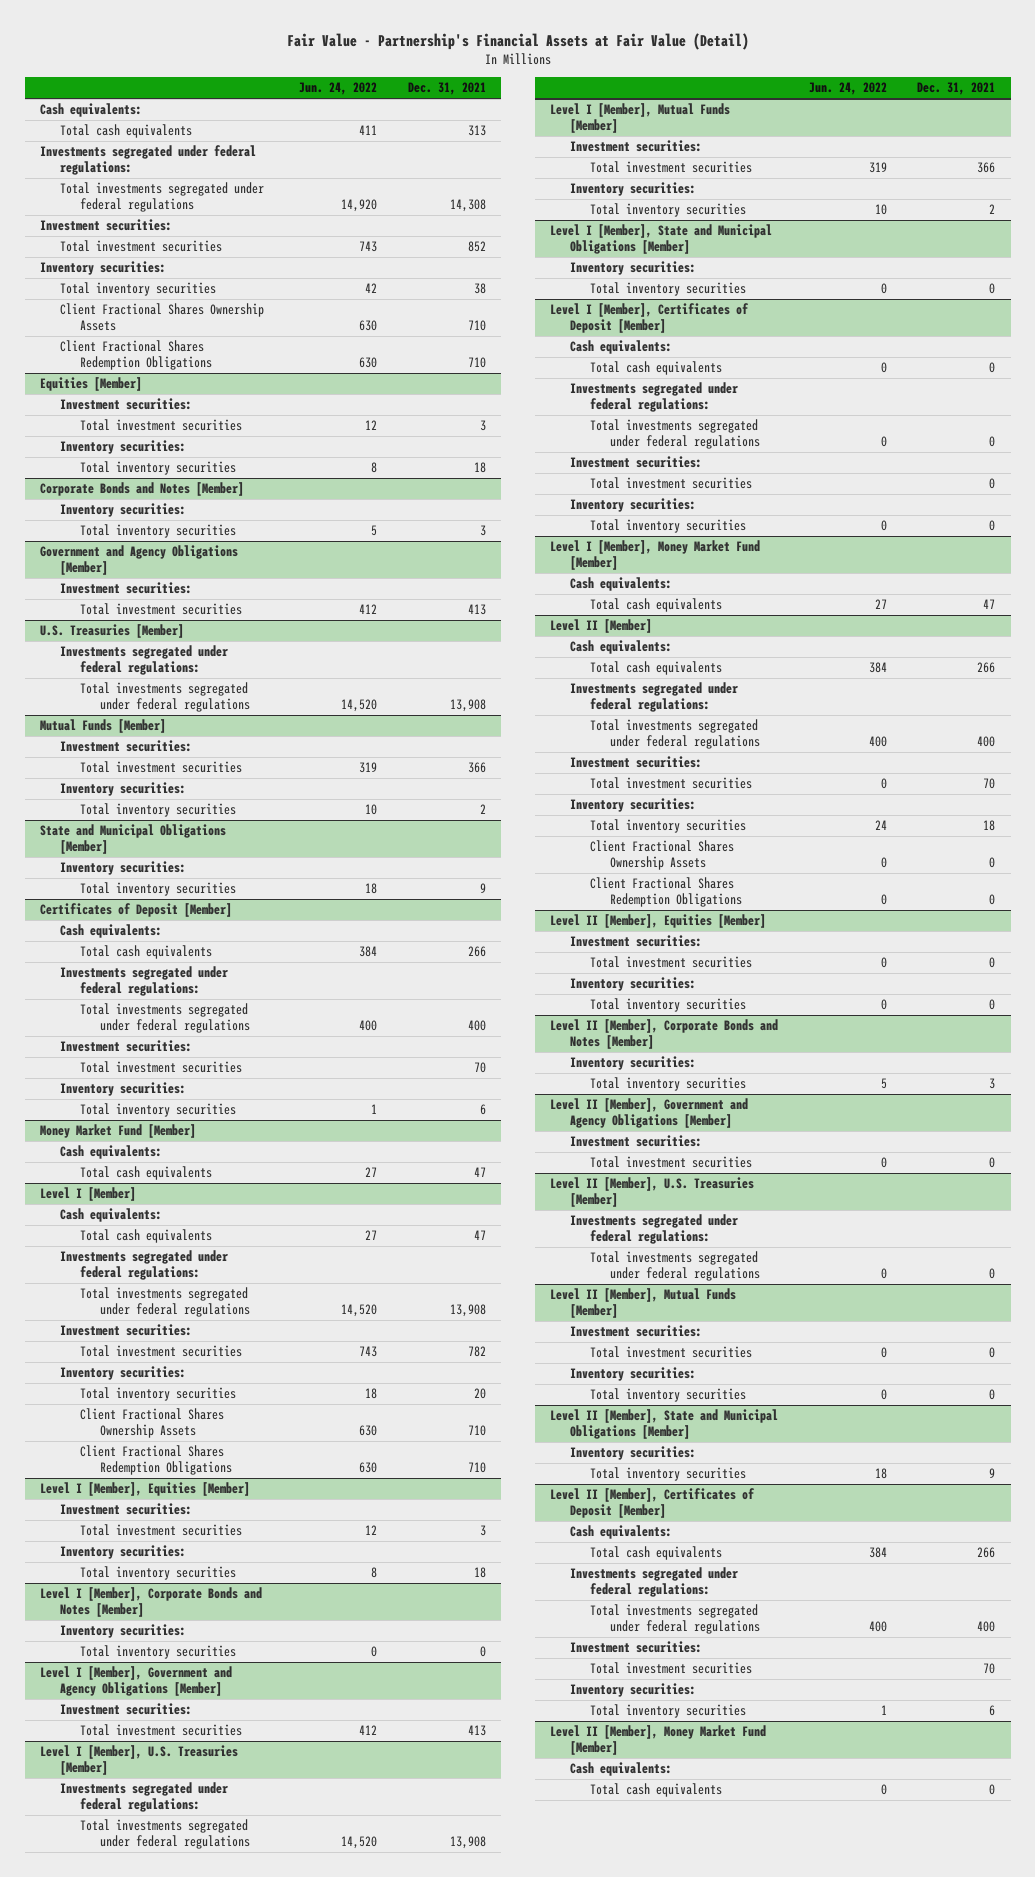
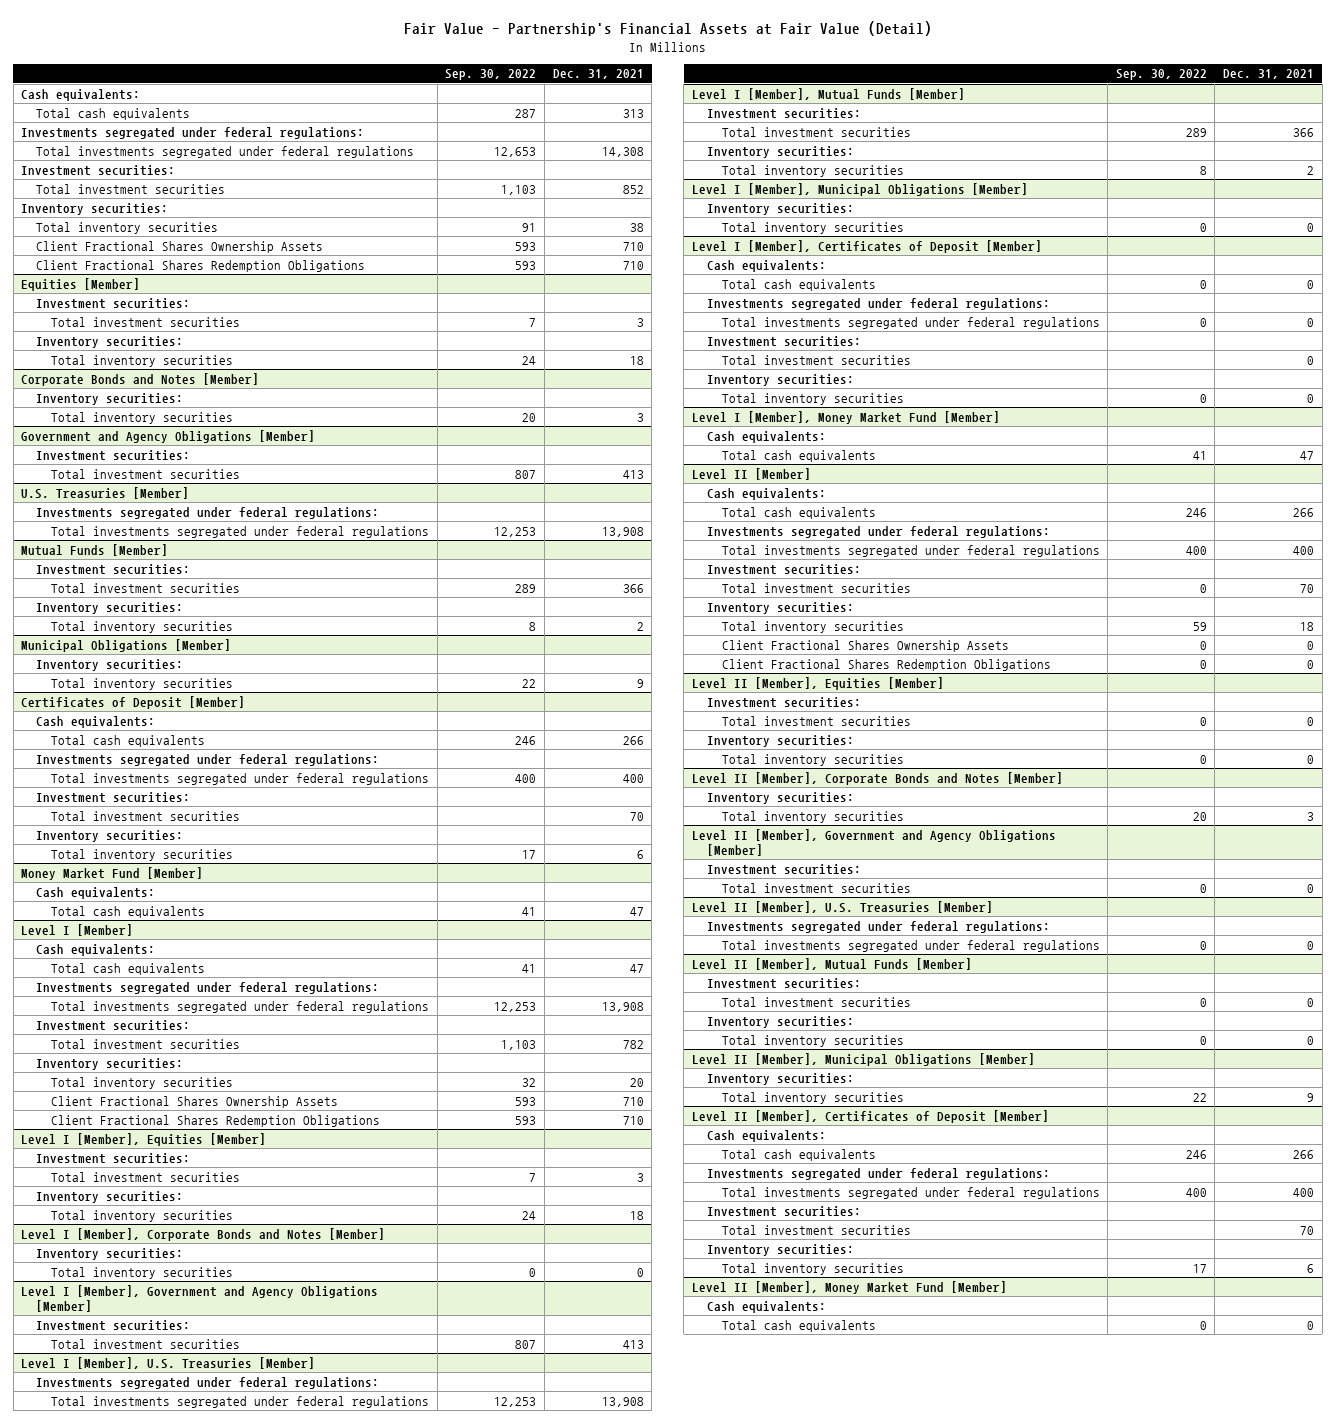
- | Jun. 24, 2022 | Dec. 31, 2021
+ | Sep. 30, 2022 | Dec. 31, 2021
- State and Municipal Obligations [Member]
+ Municipal Obligations [Member]
- Level I [Member], State and Municipal Obligations [Member]
+ Level I [Member], Municipal Obligations [Member]
- Level II [Member], State and Municipal Obligations [Member]
+ Level II [Member], Municipal Obligations [Member]

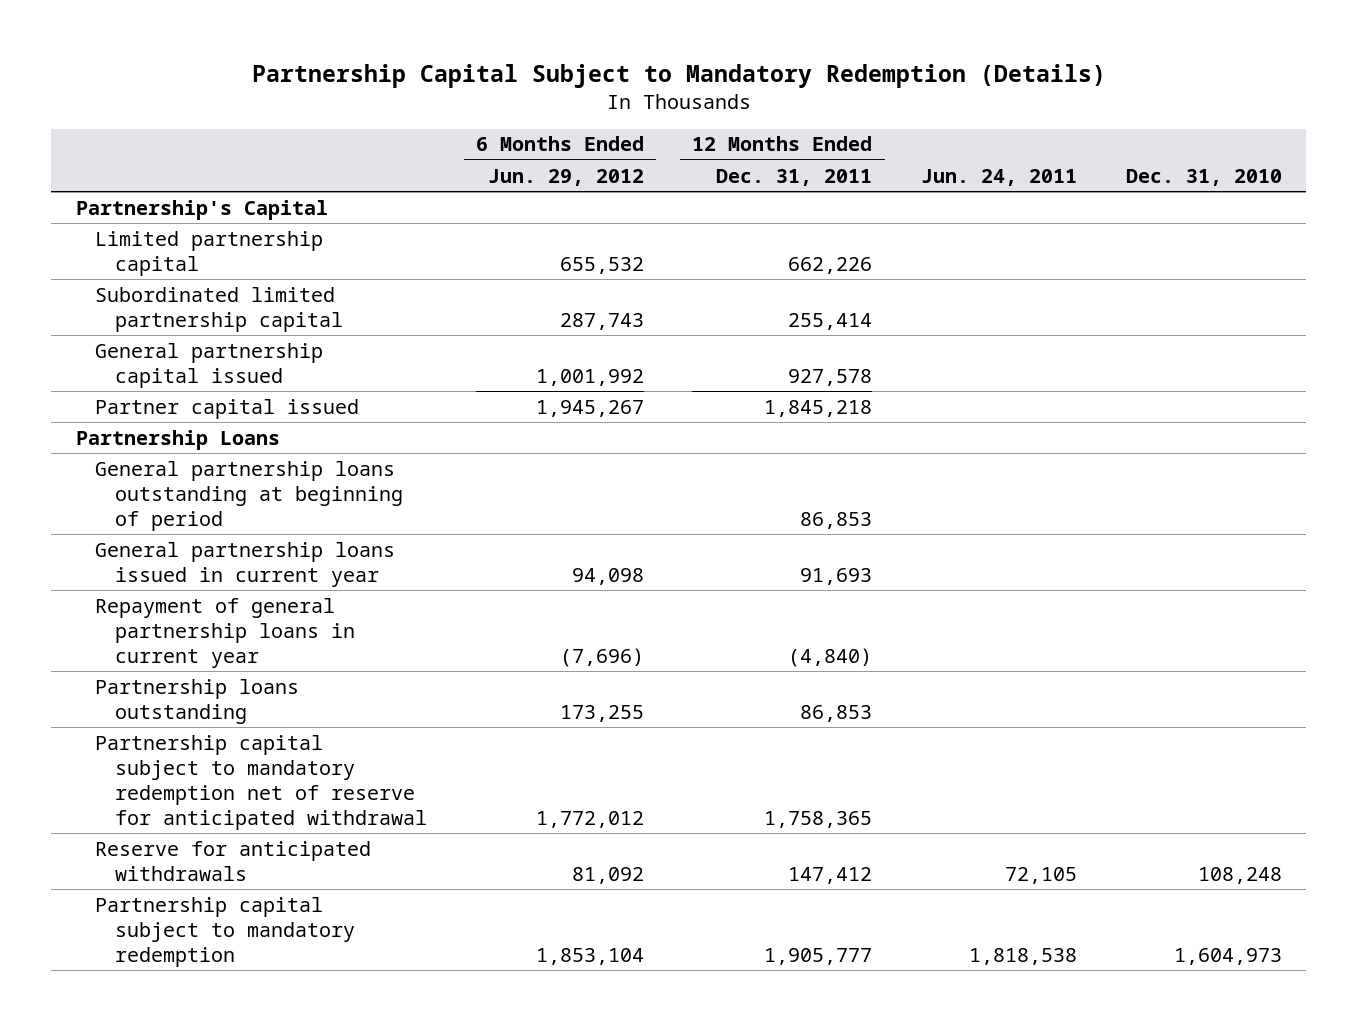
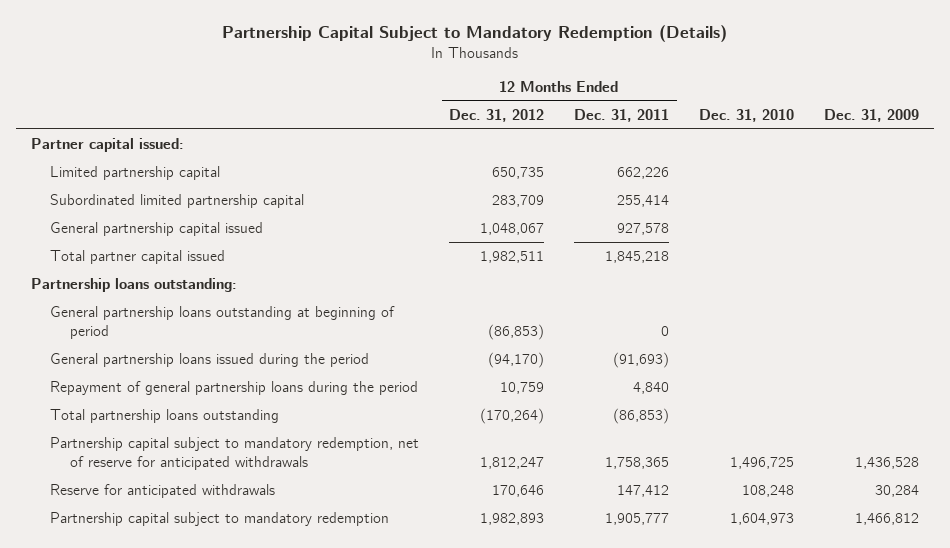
- | 6 Months Ended Jun. 29, 2012 | 12 Months Ended Dec. 31, 2011 | Jun. 24, 2011 | Dec. 31, 2010
+ | 12 Months Ended Dec. 31, 2012 | 12 Months Ended Dec. 31, 2011 | Dec. 31, 2010 | Dec. 31, 2009
- Partnership's Capital
+ Partner capital issued:
- Partner capital issued | 1,945,267 | 1,845,218 | |
- Partnership Loans
- General partnership loans outstanding at beginning of period | | 86,853 | |
- General partnership loans issued in current year | 94,098 | 91,693 | |
- Repayment of general partnership loans in current year | (7,696) | (4,840) | |
- Partnership loans outstanding | 173,255 | 86,853 | |
- Partnership capital subject to mandatory redemption net of reserve for anticipated withdrawal | 1,772,012 | 1,758,365 | |
+ Total partner capital issued | 1,982,511 | 1,845,218 | |
+ Partnership loans outstanding:
+ General partnership loans outstanding at beginning of period | (86,853) | 0 | |
+ General partnership loans issued during the period | (94,170) | (91,693) | |
+ Repayment of general partnership loans during the period | 10,759 | 4,840 | |
+ Total partnership loans outstanding | (170,264) | (86,853) | |
+ Partnership capital subject to mandatory redemption, net of reserve for anticipated withdrawals | 1,812,247 | 1,758,365 | 1,496,725 | 1,436,528

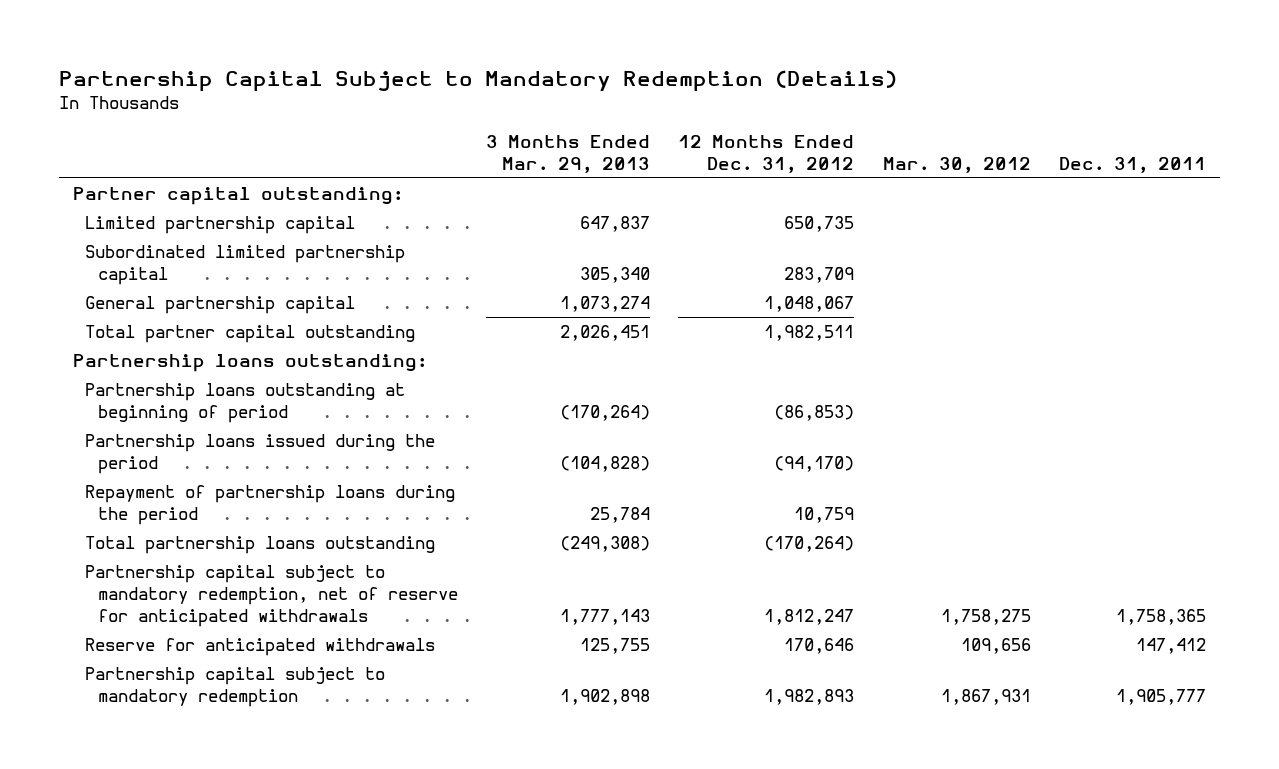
- | 12 Months Ended Dec. 31, 2012 | 12 Months Ended Dec. 31, 2011 | Dec. 31, 2010 | Dec. 31, 2009
+ | 3 Months Ended Mar. 29, 2013 | 12 Months Ended Dec. 31, 2012 | Mar. 30, 2012 | Dec. 31, 2011
- Partner capital issued:
+ Partner capital outstanding:
- General partnership capital issued | 1,048,067 | 927,578 | |
- Total partner capital issued | 1,982,511 | 1,845,218 | |
+ General partnership capital | 1,073,274 | 1,048,067 | |
+ Total partner capital outstanding | 2,026,451 | 1,982,511 | |
- General partnership loans outstanding at beginning of period | (86,853) | 0 | |
- General partnership loans issued during the period | (94,170) | (91,693) | |
- Repayment of general partnership loans during the period | 10,759 | 4,840 | |
+ Partnership loans outstanding at beginning of period | (170,264) | (86,853) | |
+ Partnership loans issued during the period | (104,828) | (94,170) | |
+ Repayment of partnership loans during the period | 25,784 | 10,759 | |

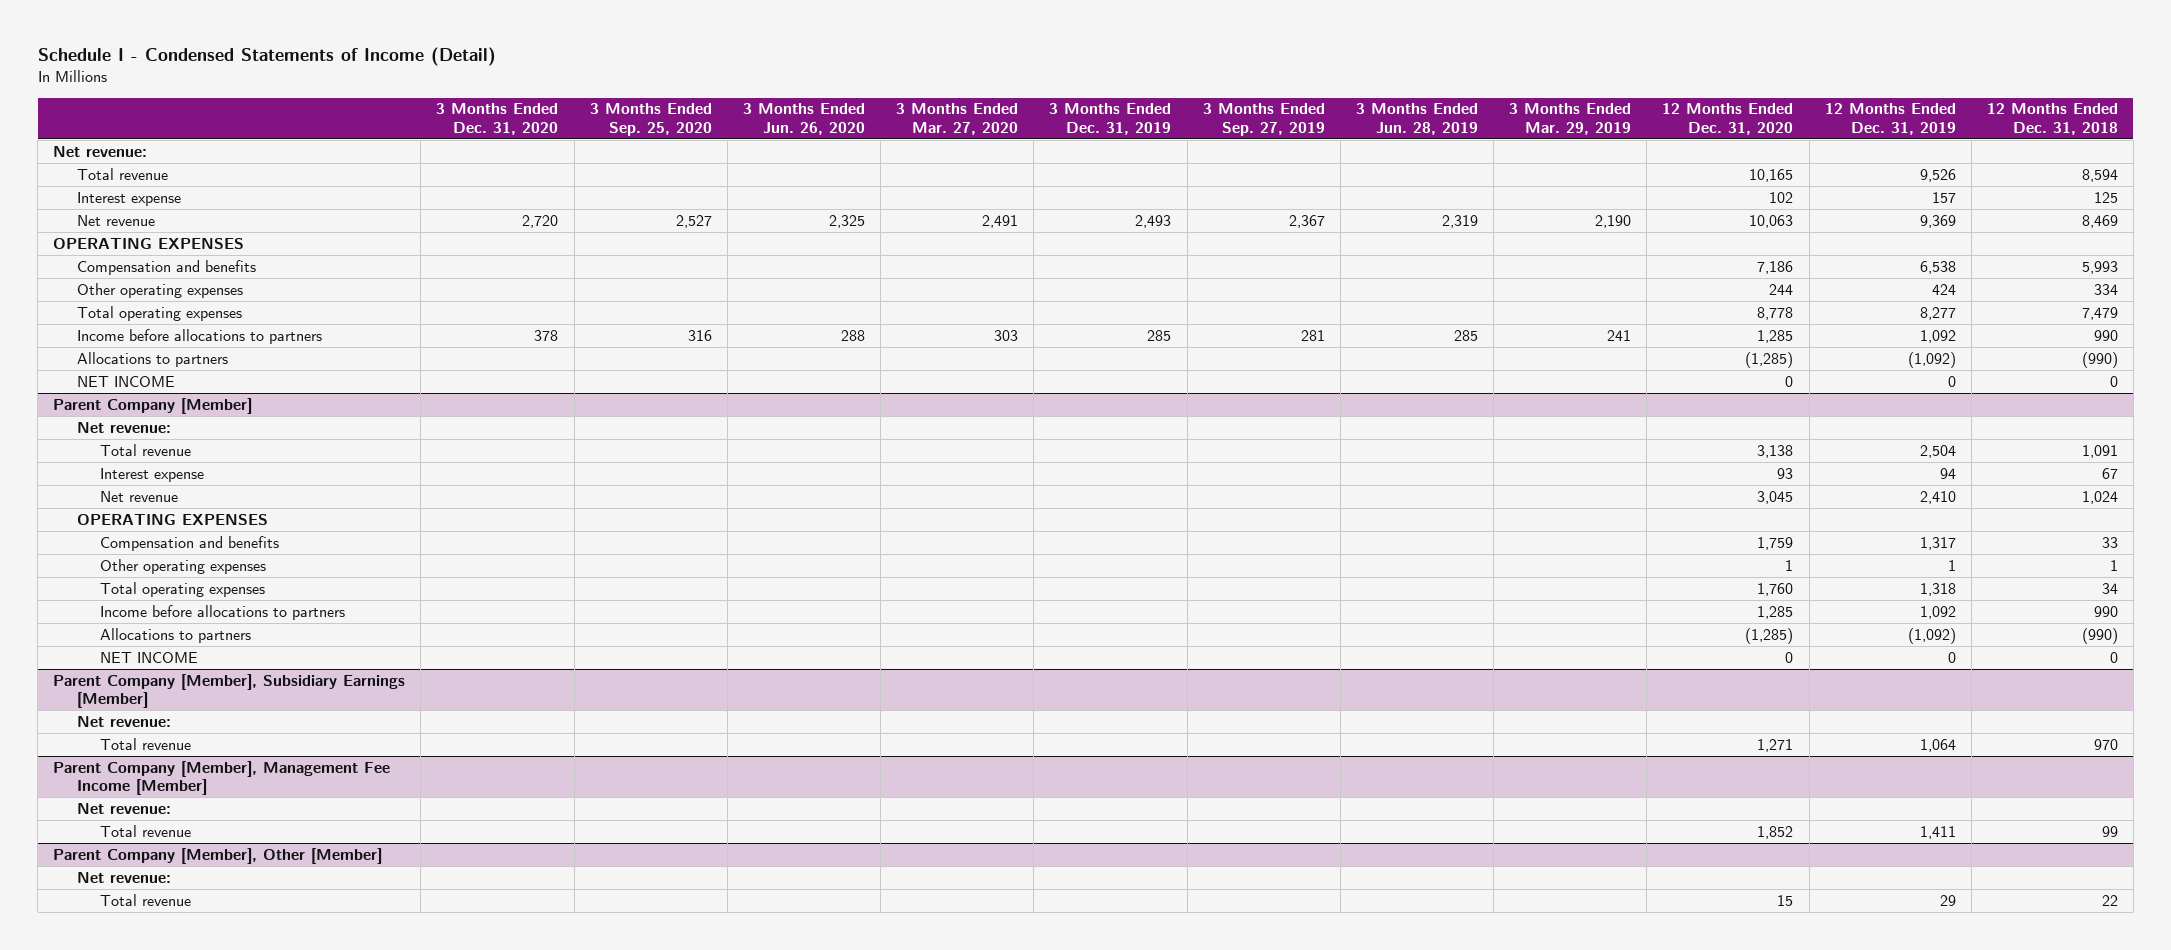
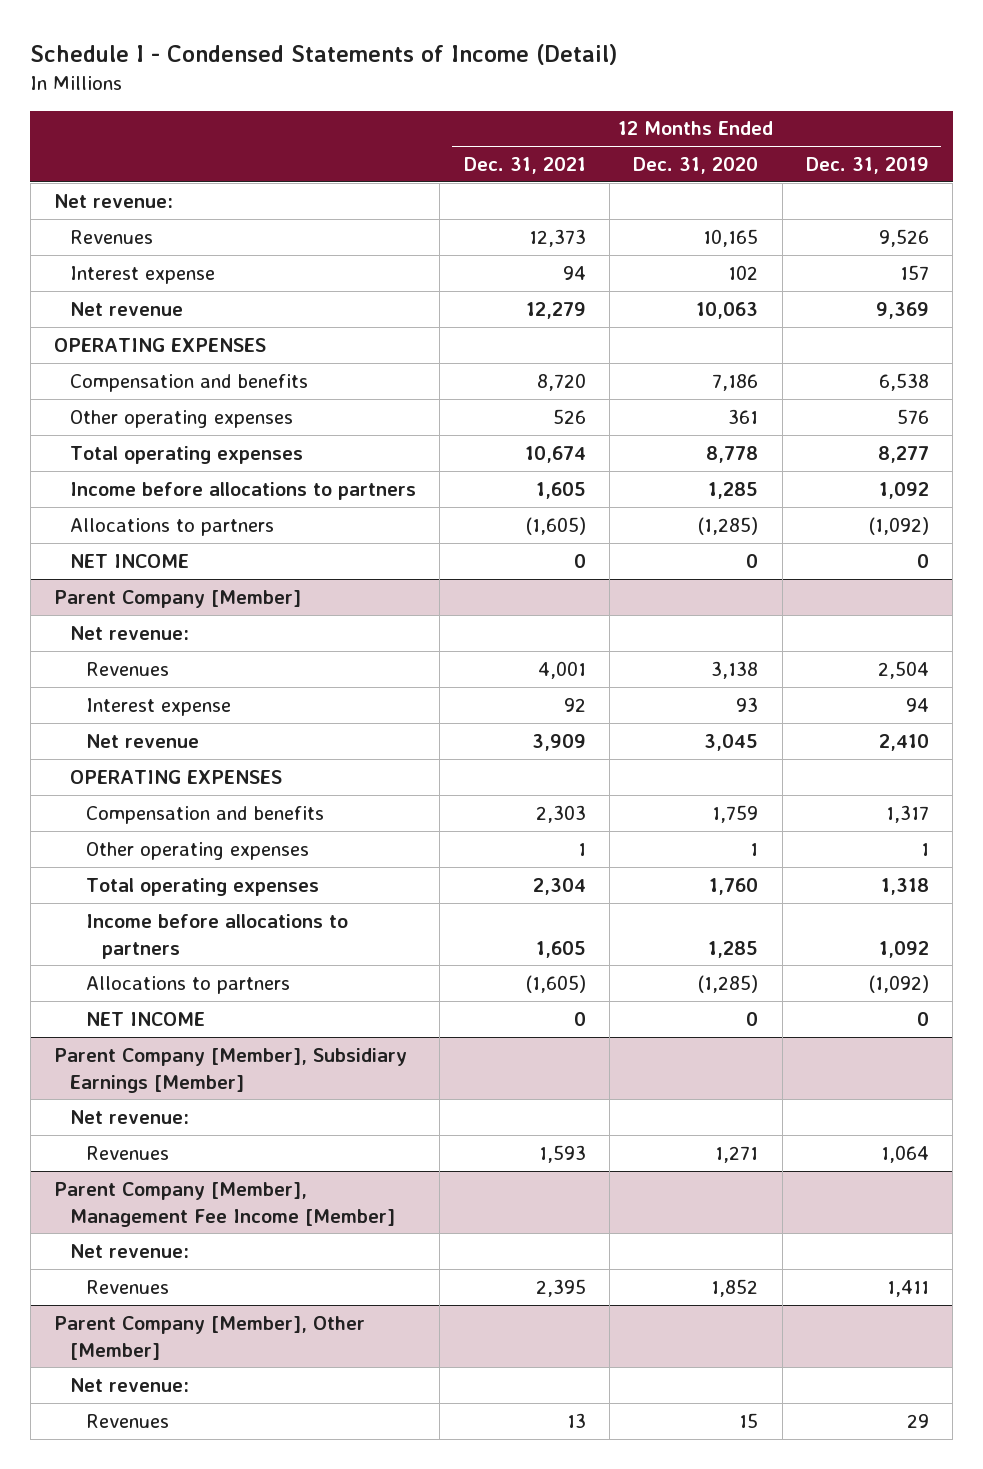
- | 3 Months Ended Dec. 31, 2020 | 3 Months Ended Sep. 25, 2020 | 3 Months Ended Jun. 26, 2020 | 3 Months Ended Mar. 27, 2020 | 3 Months Ended Dec. 31, 2019 | 3 Months Ended Sep. 27, 2019 | 3 Months Ended Jun. 28, 2019 | 3 Months Ended Mar. 29, 2019 | 12 Months Ended Dec. 31, 2020 | 12 Months Ended Dec. 31, 2019 | 12 Months Ended Dec. 31, 2018
+ | 12 Months Ended Dec. 31, 2021 | 12 Months Ended Dec. 31, 2020 | 12 Months Ended Dec. 31, 2019
- Total revenue | | | | | | | | | 10,165 | 9,526 | 8,594
+ Revenues | 12,373 | 10,165 | 9,526
- Other operating expenses | | | | | | | | | 244 | 424 | 334
+ Other operating expenses | 526 | 361 | 576
@ Parent Company [Member]
- Total revenue | | | | | | | | | 3,138 | 2,504 | 1,091
+ Revenues | 4,001 | 3,138 | 2,504
@ Parent Company [Member], Subsidiary Earnings [Member]
- Total revenue | | | | | | | | | 1,271 | 1,064 | 970
+ Revenues | 1,593 | 1,271 | 1,064
@ Parent Company [Member], Management Fee Income [Member]
- Total revenue | | | | | | | | | 1,852 | 1,411 | 99
+ Revenues | 2,395 | 1,852 | 1,411
@ Parent Company [Member], Other [Member]
- Total revenue | | | | | | | | | 15 | 29 | 22
+ Revenues | 13 | 15 | 29

